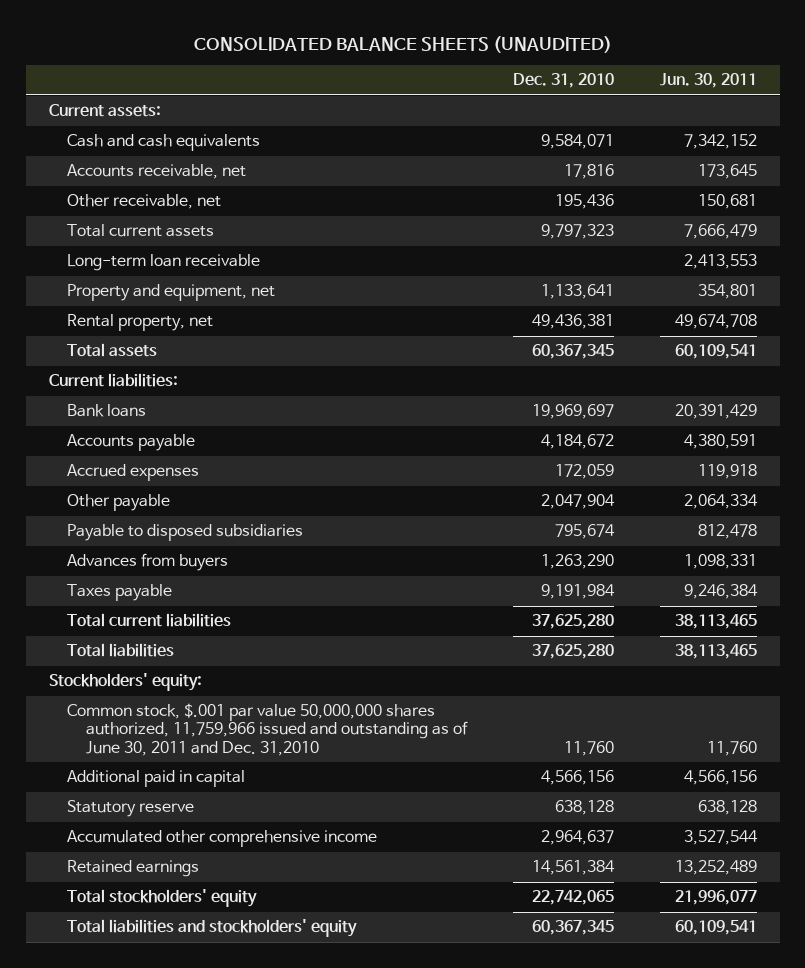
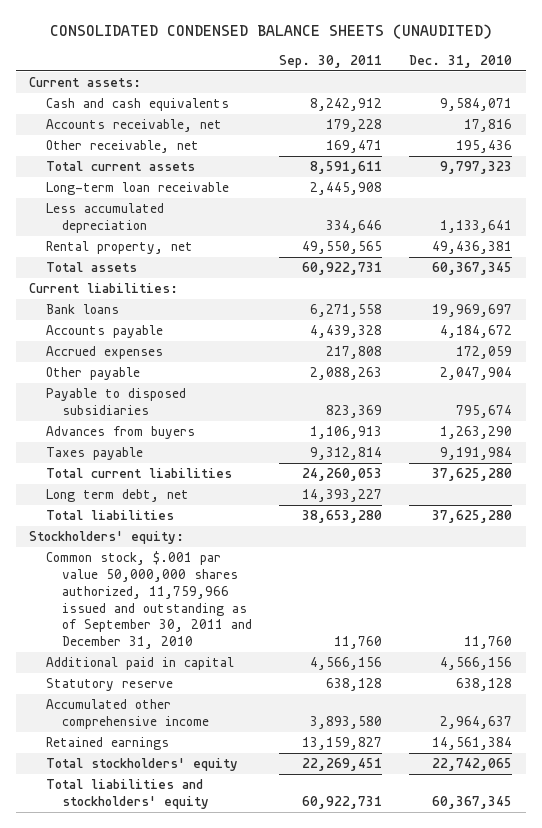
- CONSOLIDATED BALANCE SHEETS (UNAUDITED)
+ CONSOLIDATED CONDENSED BALANCE SHEETS (UNAUDITED)
- | Dec. 31, 2010 | Jun. 30, 2011
+ | Sep. 30, 2011 | Dec. 31, 2010
- Property and equipment, net | 1,133,641 | 354,801
+ Less accumulated depreciation | 334,646 | 1,133,641
+ Long term debt, net | 14,393,227 |
- Common stock, $.001 par value 50,000,000 shares authorized, 11,759,966 issued and outstanding as of June 30, 2011 and Dec. 31,2010 | 11,760 | 11,760
+ Common stock, $.001 par value 50,000,000 shares authorized, 11,759,966 issued and outstanding as of September 30, 2011 and December 31, 2010 | 11,760 | 11,760

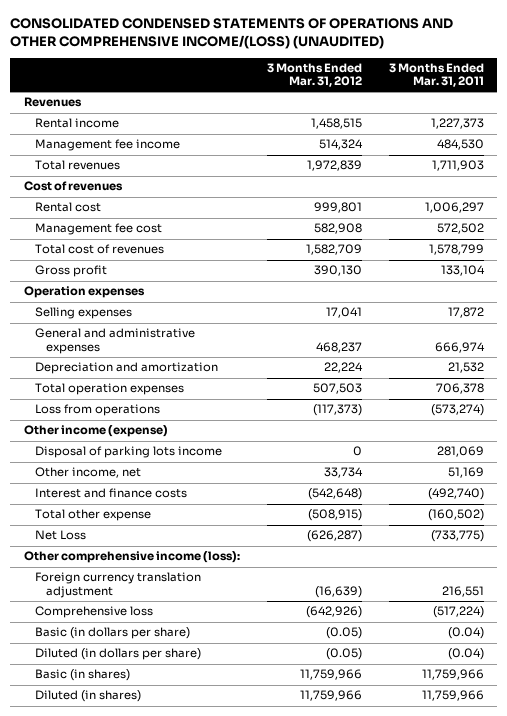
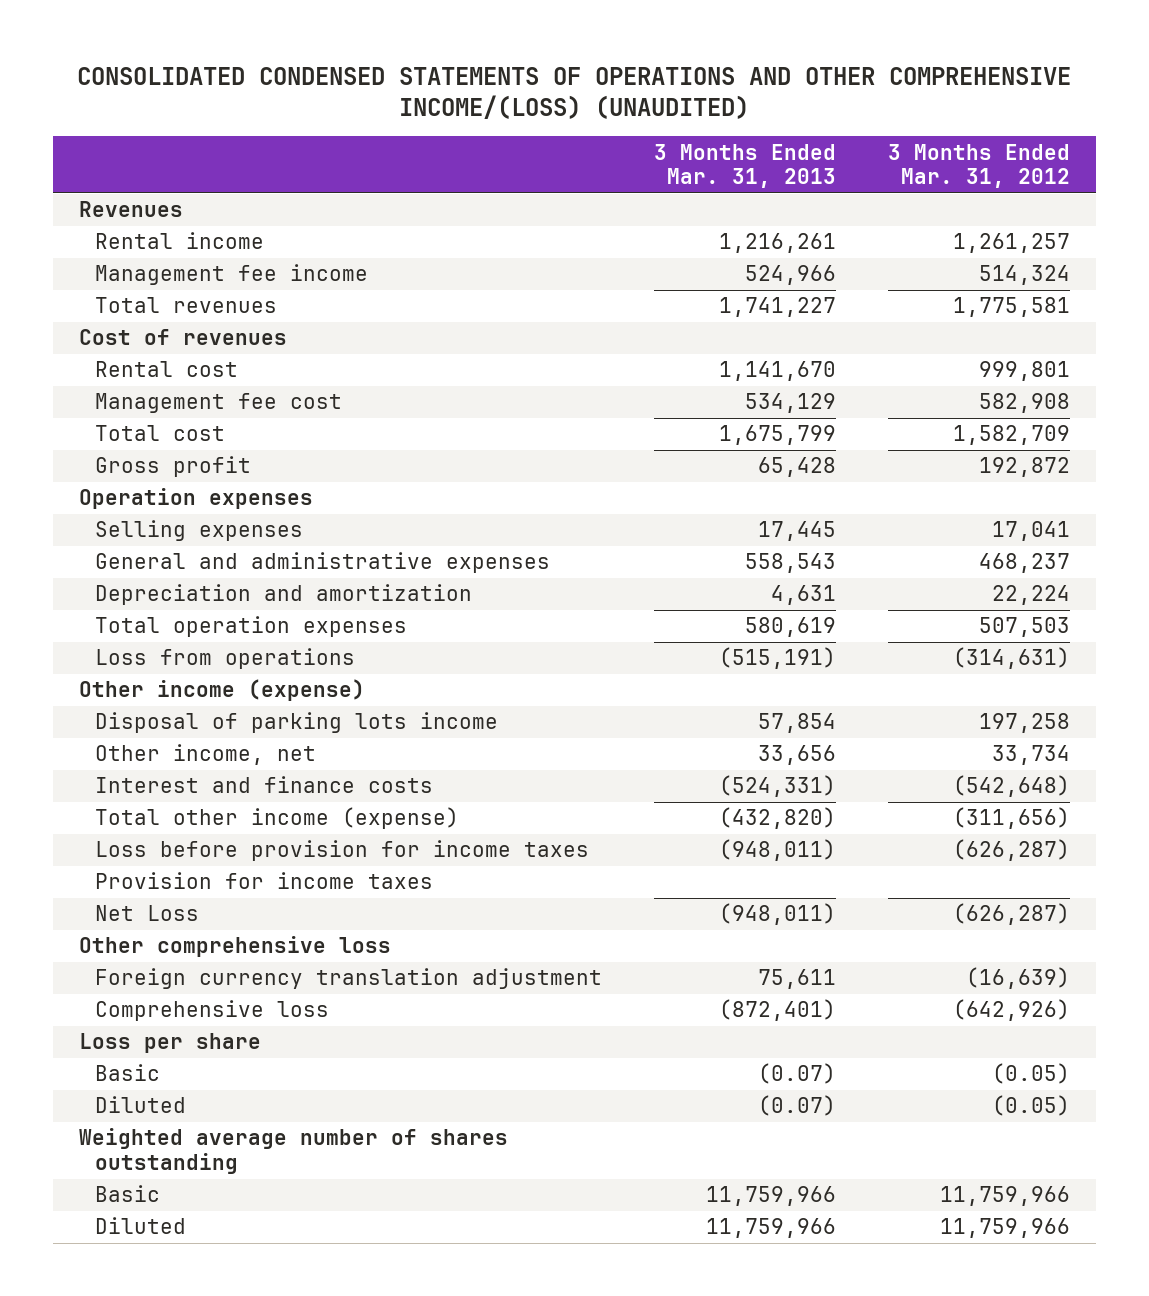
- | 3 Months Ended Mar. 31, 2012 | 3 Months Ended Mar. 31, 2011
+ | 3 Months Ended Mar. 31, 2013 | 3 Months Ended Mar. 31, 2012
- Rental income | 1,458,515 | 1,227,373
+ Rental income | 1,216,261 | 1,261,257
- Total revenues | 1,972,839 | 1,711,903
+ Total revenues | 1,741,227 | 1,775,581
- Total cost of revenues | 1,582,709 | 1,578,799
- Gross profit | 390,130 | 133,104
+ Total cost | 1,675,799 | 1,582,709
+ Gross profit | 65,428 | 192,872
- Loss from operations | (117,373) | (573,274)
+ Loss from operations | (515,191) | (314,631)
- Disposal of parking lots income | 0 | 281,069
+ Disposal of parking lots income | 57,854 | 197,258
- Total other expense | (508,915) | (160,502)
+ Total other income (expense) | (432,820) | (311,656)
+ Loss before provision for income taxes | (948,011) | (626,287)
+ Provision for income taxes
- Other comprehensive income (loss):
+ Other comprehensive loss
- Basic (in dollars per share) | (0.05) | (0.04)
- Diluted (in dollars per share) | (0.05) | (0.04)
- Basic (in shares) | 11,759,966 | 11,759,966
- Diluted (in shares) | 11,759,966 | 11,759,966
+ Loss per share
+ Basic | (0.07) | (0.05)
+ Diluted | (0.07) | (0.05)
+ Weighted average number of shares outstanding
+ Basic | 11,759,966 | 11,759,966
+ Diluted | 11,759,966 | 11,759,966

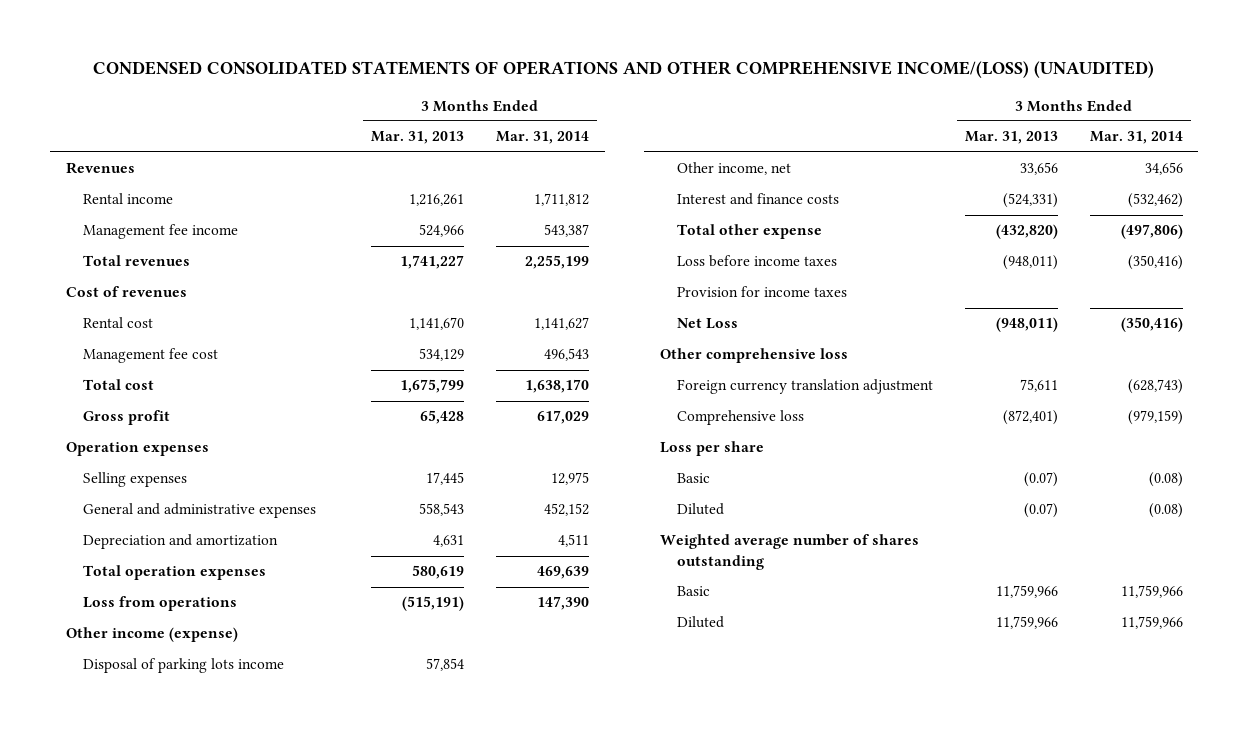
- CONSOLIDATED CONDENSED STATEMENTS OF OPERATIONS AND OTHER COMPREHENSIVE INCOME/(LOSS) (UNAUDITED)
+ CONDENSED CONSOLIDATED STATEMENTS OF OPERATIONS AND OTHER COMPREHENSIVE INCOME/(LOSS) (UNAUDITED)
- | 3 Months Ended Mar. 31, 2013 | 3 Months Ended Mar. 31, 2012
+ | 3 Months Ended Mar. 31, 2013 | 3 Months Ended Mar. 31, 2014
- Total other income (expense) | (432,820) | (311,656)
- Loss before provision for income taxes | (948,011) | (626,287)
+ Total other expense | (432,820) | (497,806)
+ Loss before income taxes | (948,011) | (350,416)

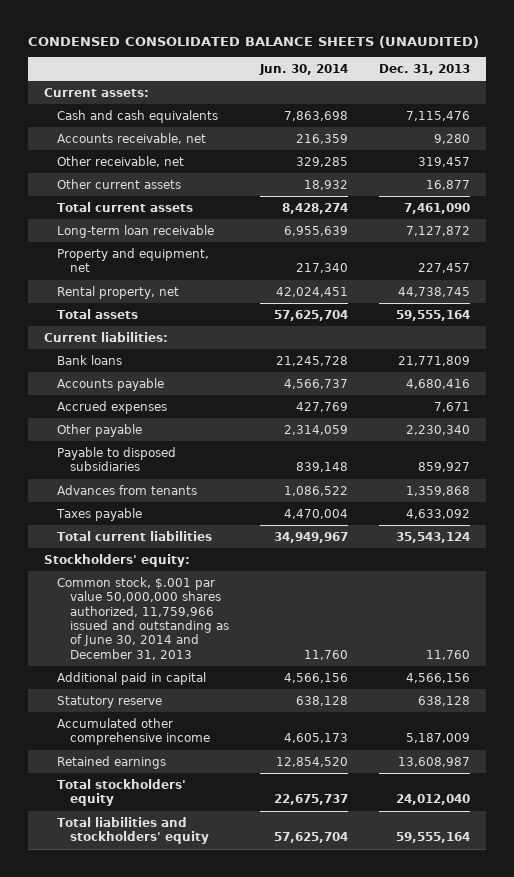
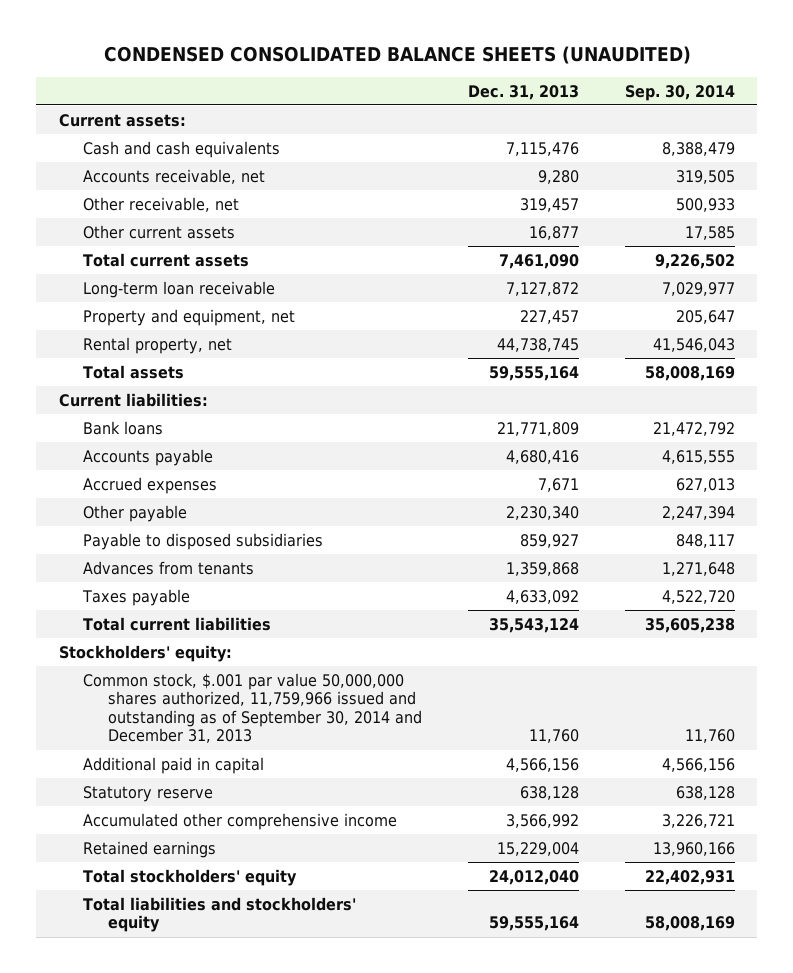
- | Jun. 30, 2014 | Dec. 31, 2013
+ | Dec. 31, 2013 | Sep. 30, 2014
- Common stock, $.001 par value 50,000,000 shares authorized, 11,759,966 issued and outstanding as of June 30, 2014 and December 31, 2013 | 11,760 | 11,760
+ Common stock, $.001 par value 50,000,000 shares authorized, 11,759,966 issued and outstanding as of September 30, 2014 and December 31, 2013 | 11,760 | 11,760
- Accumulated other comprehensive income | 4,605,173 | 5,187,009
- Retained earnings | 12,854,520 | 13,608,987
+ Accumulated other comprehensive income | 3,566,992 | 3,226,721
+ Retained earnings | 15,229,004 | 13,960,166

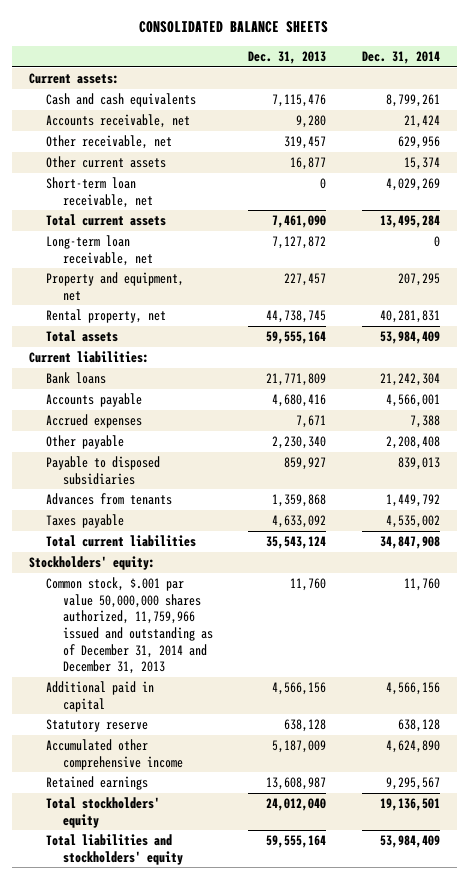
- CONDENSED CONSOLIDATED BALANCE SHEETS (UNAUDITED)
+ CONSOLIDATED BALANCE SHEETS
- | Dec. 31, 2013 | Sep. 30, 2014
+ | Dec. 31, 2013 | Dec. 31, 2014
+ Short-term loan receivable, net | 0 | 4,029,269
- Long-term loan receivable | 7,127,872 | 7,029,977
+ Long-term loan receivable, net | 7,127,872 | 0
- Common stock, $.001 par value 50,000,000 shares authorized, 11,759,966 issued and outstanding as of September 30, 2014 and December 31, 2013 | 11,760 | 11,760
+ Common stock, $.001 par value 50,000,000 shares authorized, 11,759,966 issued and outstanding as of December 31, 2014 and December 31, 2013 | 11,760 | 11,760
- Accumulated other comprehensive income | 3,566,992 | 3,226,721
- Retained earnings | 15,229,004 | 13,960,166
+ Accumulated other comprehensive income | 5,187,009 | 4,624,890
+ Retained earnings | 13,608,987 | 9,295,567

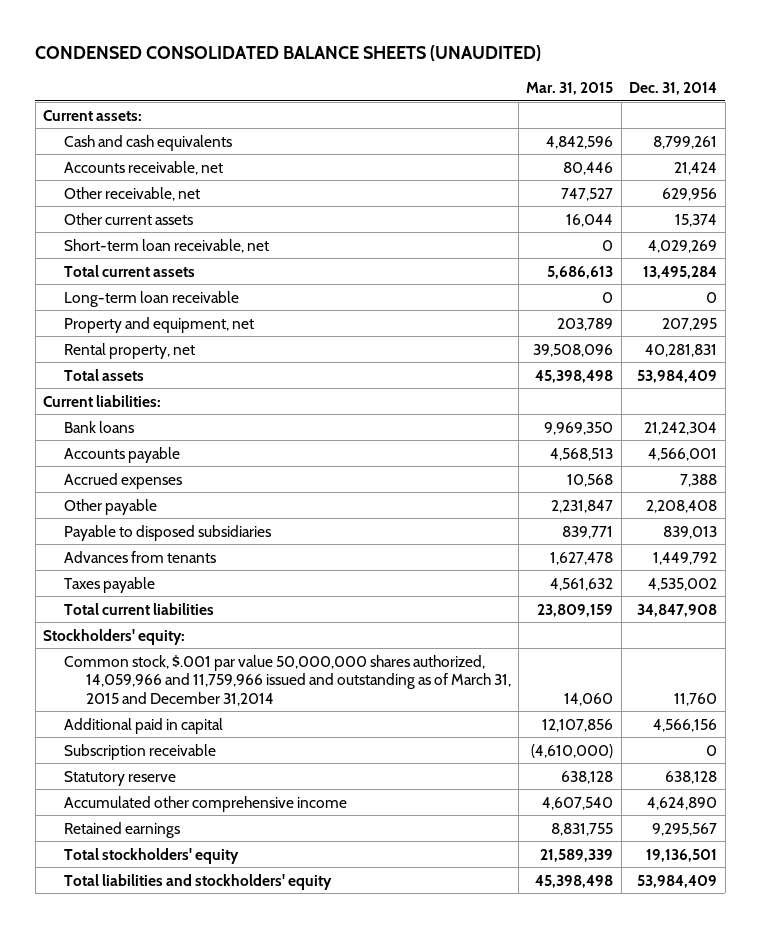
- CONSOLIDATED BALANCE SHEETS
+ CONDENSED CONSOLIDATED BALANCE SHEETS (UNAUDITED)
- | Dec. 31, 2013 | Dec. 31, 2014
+ | Mar. 31, 2015 | Dec. 31, 2014
- Long-term loan receivable, net | 7,127,872 | 0
+ Long-term loan receivable | 0 | 0
- Common stock, $.001 par value 50,000,000 shares authorized, 11,759,966 issued and outstanding as of December 31, 2014 and December 31, 2013 | 11,760 | 11,760
+ Common stock, $.001 par value 50,000,000 shares authorized, 14,059,966 and 11,759,966 issued and outstanding as of March 31, 2015 and December 31,2014 | 14,060 | 11,760
+ Subscription receivable | (4,610,000) | 0

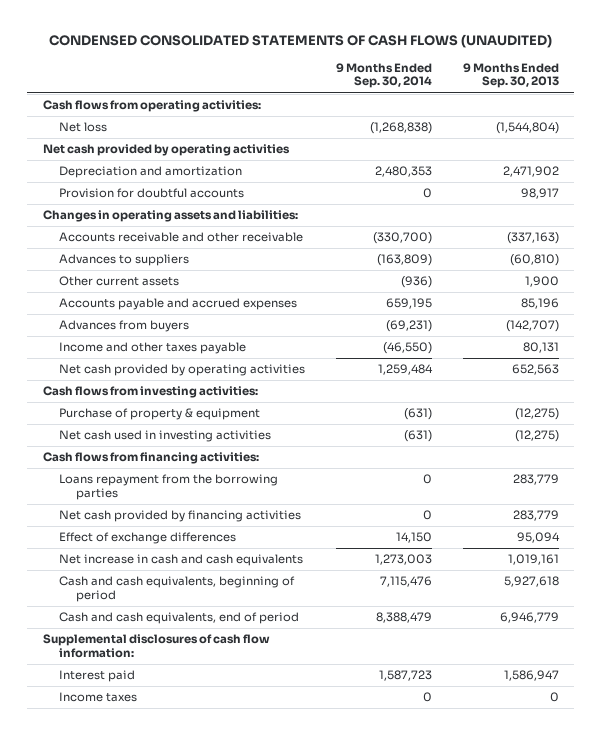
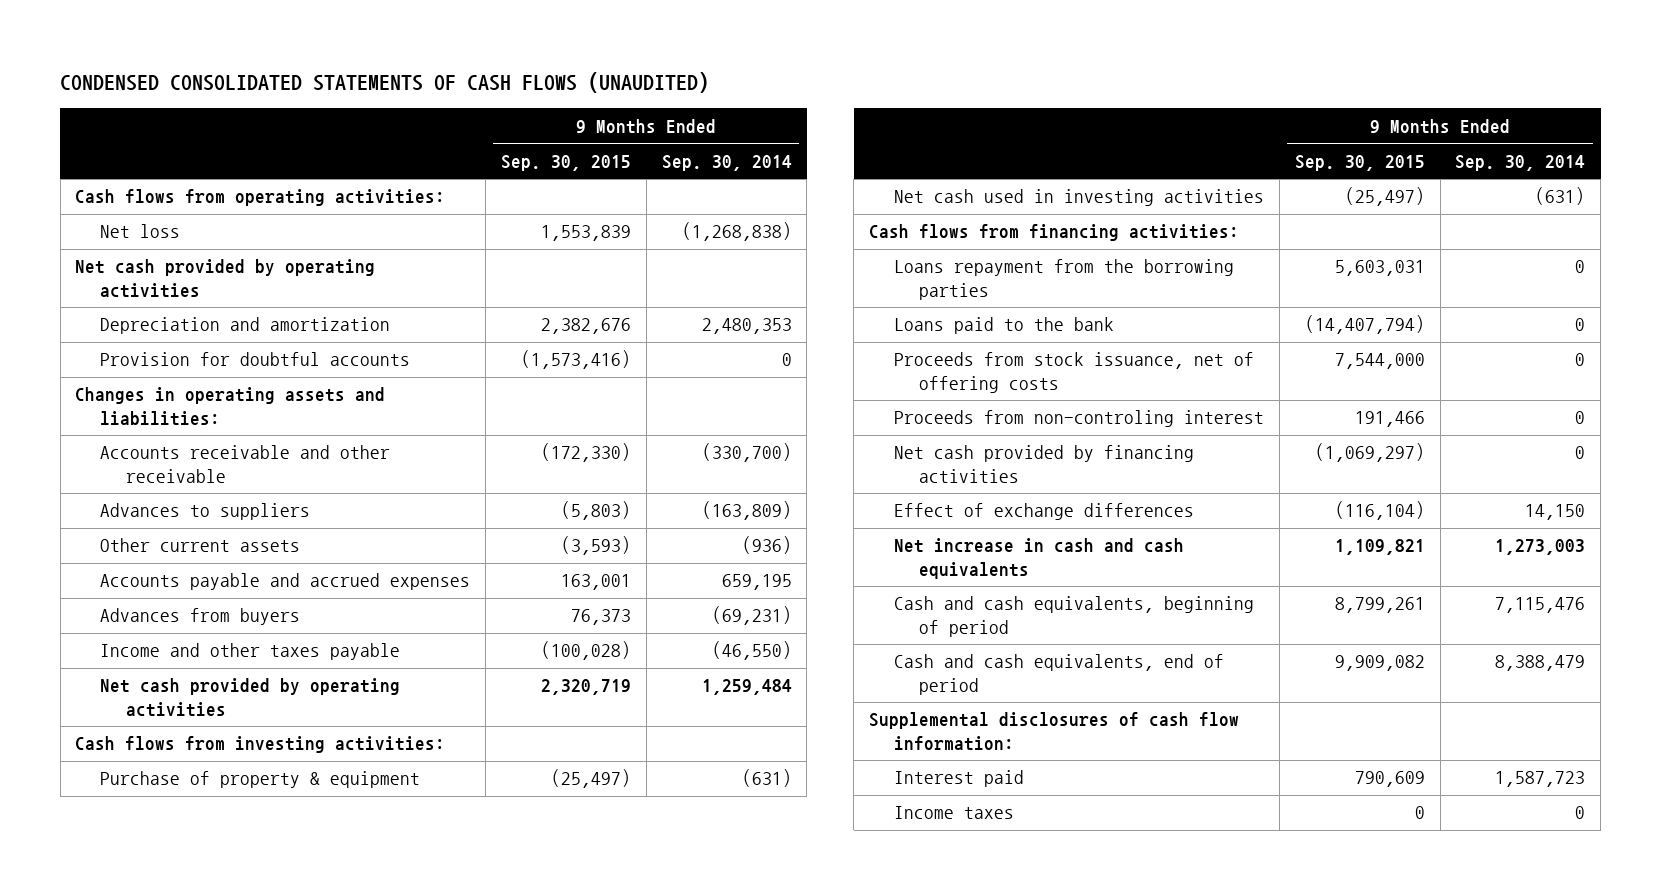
- | 9 Months Ended Sep. 30, 2014 | 9 Months Ended Sep. 30, 2013
+ | 9 Months Ended Sep. 30, 2015 | 9 Months Ended Sep. 30, 2014
+ Loans paid to the bank | (14,407,794) | 0
+ Proceeds from stock issuance, net of offering costs | 7,544,000 | 0
+ Proceeds from non-controling interest | 191,466 | 0

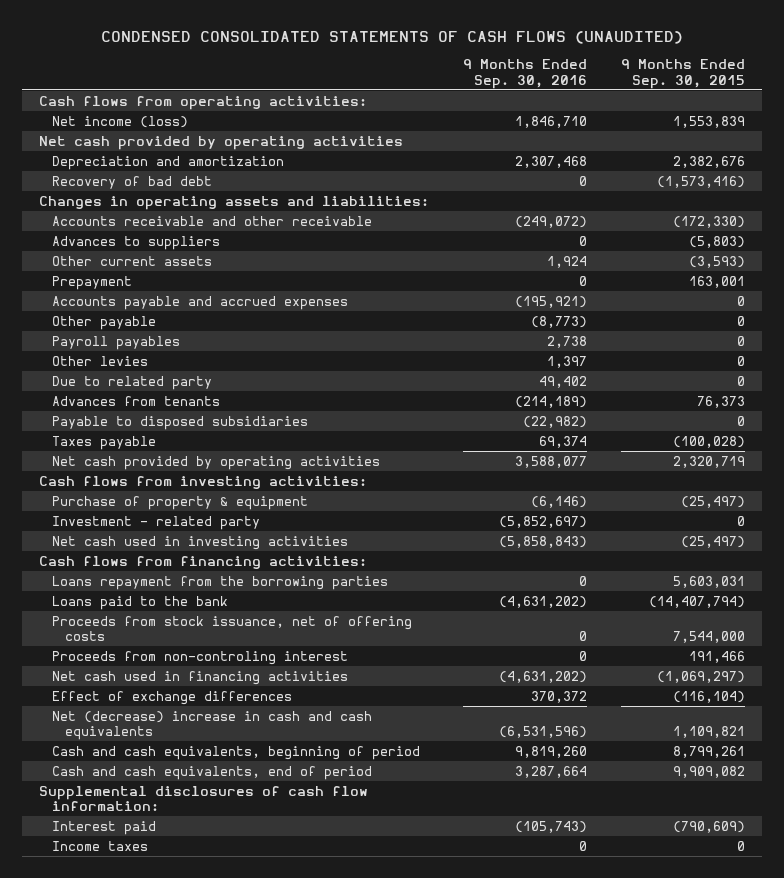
- | 9 Months Ended Sep. 30, 2015 | 9 Months Ended Sep. 30, 2014
+ | 9 Months Ended Sep. 30, 2016 | 9 Months Ended Sep. 30, 2015
- Net loss | 1,553,839 | (1,268,838)
+ Net income (loss) | 1,846,710 | 1,553,839
- Provision for doubtful accounts | (1,573,416) | 0
+ Recovery of bad debt | 0 | (1,573,416)
- Accounts payable and accrued expenses | 163,001 | 659,195
- Advances from buyers | 76,373 | (69,231)
- Income and other taxes payable | (100,028) | (46,550)
+ Prepayment | 0 | 163,001
+ Accounts payable and accrued expenses | (195,921) | 0
+ Other payable | (8,773) | 0
+ Payroll payables | 2,738 | 0
+ Other levies | 1,397 | 0
+ Due to related party | 49,402 | 0
+ Advances from tenants | (214,189) | 76,373
+ Payable to disposed subsidiaries | (22,982) | 0
+ Taxes payable | 69,374 | (100,028)
+ Investment - related party | (5,852,697) | 0
- Net cash provided by financing activities | (1,069,297) | 0
+ Net cash used in financing activities | (4,631,202) | (1,069,297)
- Net increase in cash and cash equivalents | 1,109,821 | 1,273,003
+ Net (decrease) increase in cash and cash equivalents | (6,531,596) | 1,109,821
- Interest paid | 790,609 | 1,587,723
+ Interest paid | (105,743) | (790,609)

